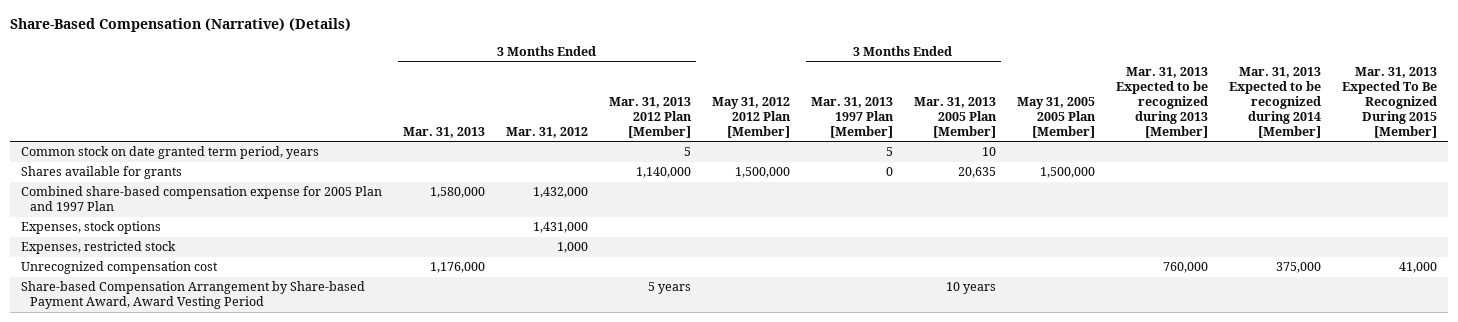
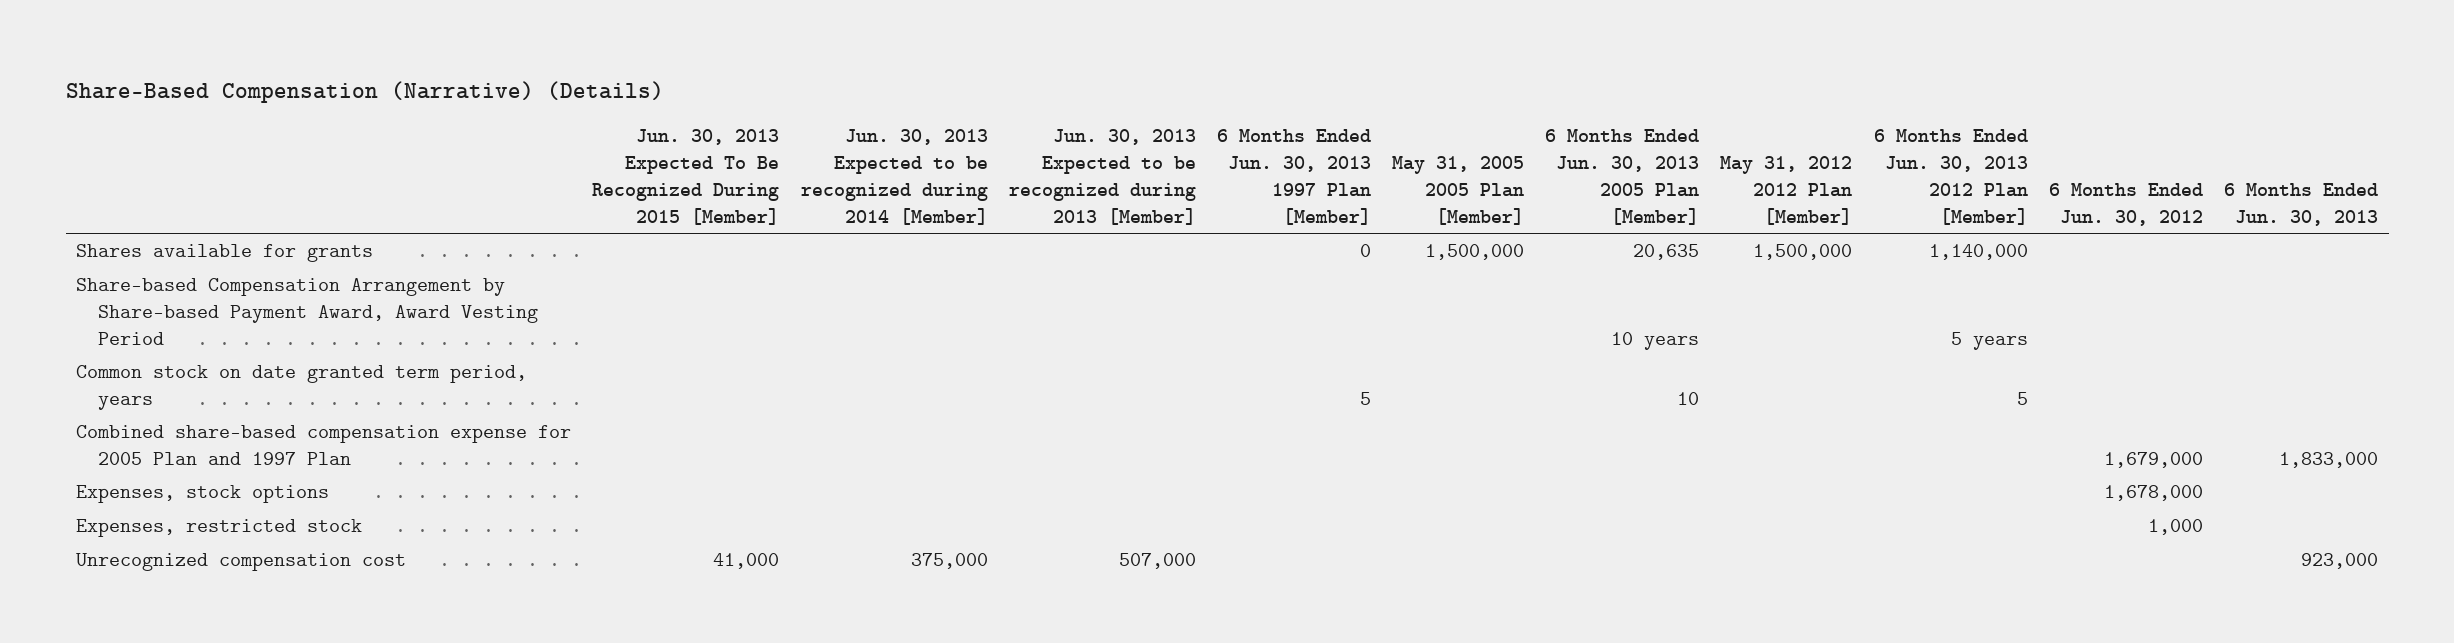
- | 3 Months Ended Mar. 31, 2013 | 3 Months Ended Mar. 31, 2012 | 3 Months Ended Mar. 31, 2013 2012 Plan [Member] | May 31, 2012 2012 Plan [Member] | 3 Months Ended Mar. 31, 2013 1997 Plan [Member] | 3 Months Ended Mar. 31, 2013 2005 Plan [Member] | May 31, 2005 2005 Plan [Member] | Mar. 31, 2013 Expected to be recognized during 2013 [Member] | Mar. 31, 2013 Expected to be recognized during 2014 [Member] | Mar. 31, 2013 Expected To Be Recognized During 2015 [Member]
+ | Jun. 30, 2013 Expected To Be Recognized During 2015 [Member] | Jun. 30, 2013 Expected to be recognized during 2014 [Member] | Jun. 30, 2013 Expected to be recognized during 2013 [Member] | 6 Months Ended Jun. 30, 2013 1997 Plan [Member] | May 31, 2005 2005 Plan [Member] | 6 Months Ended Jun. 30, 2013 2005 Plan [Member] | May 31, 2012 2012 Plan [Member] | 6 Months Ended Jun. 30, 2013 2012 Plan [Member] | 6 Months Ended Jun. 30, 2012 | 6 Months Ended Jun. 30, 2013
moved up: Share-based Compensation Arrangement by Share-based Payment Award, Award Vesting Period | | | | | | 10 years | | 5 years | |
moved down: Common stock on date granted term period, years | | | | 5 | | 10 | | 5 | |

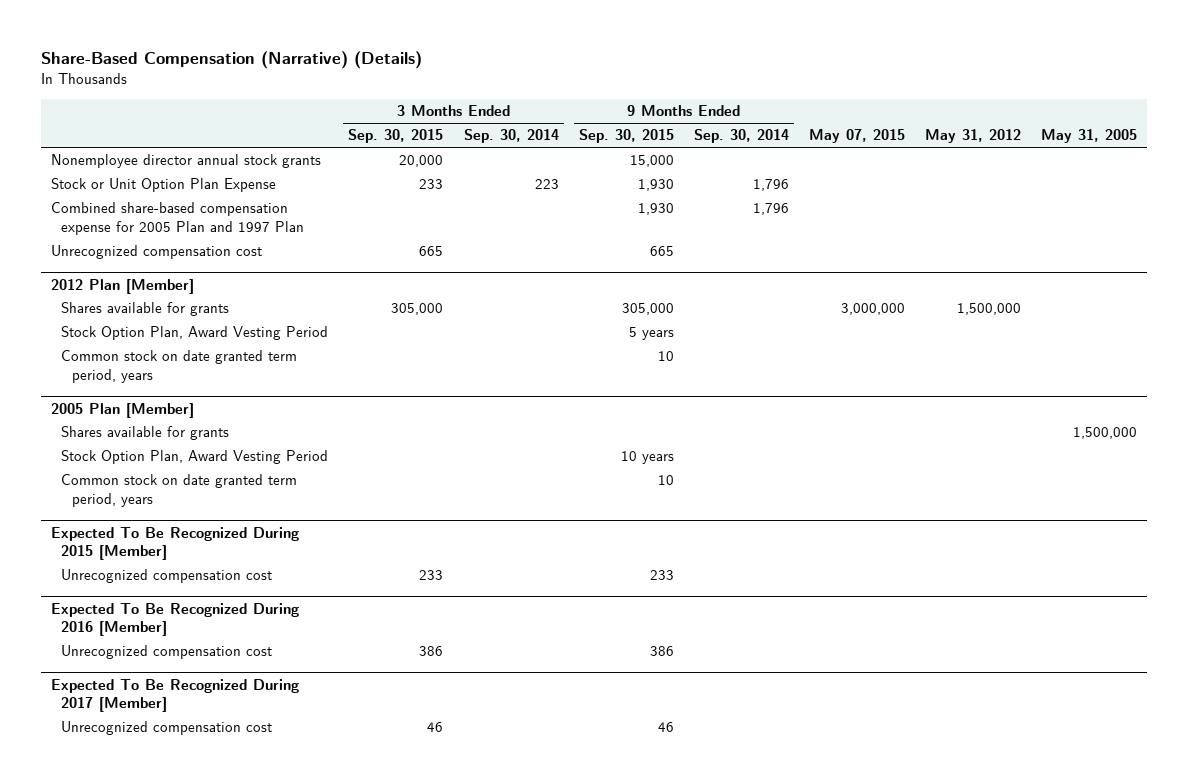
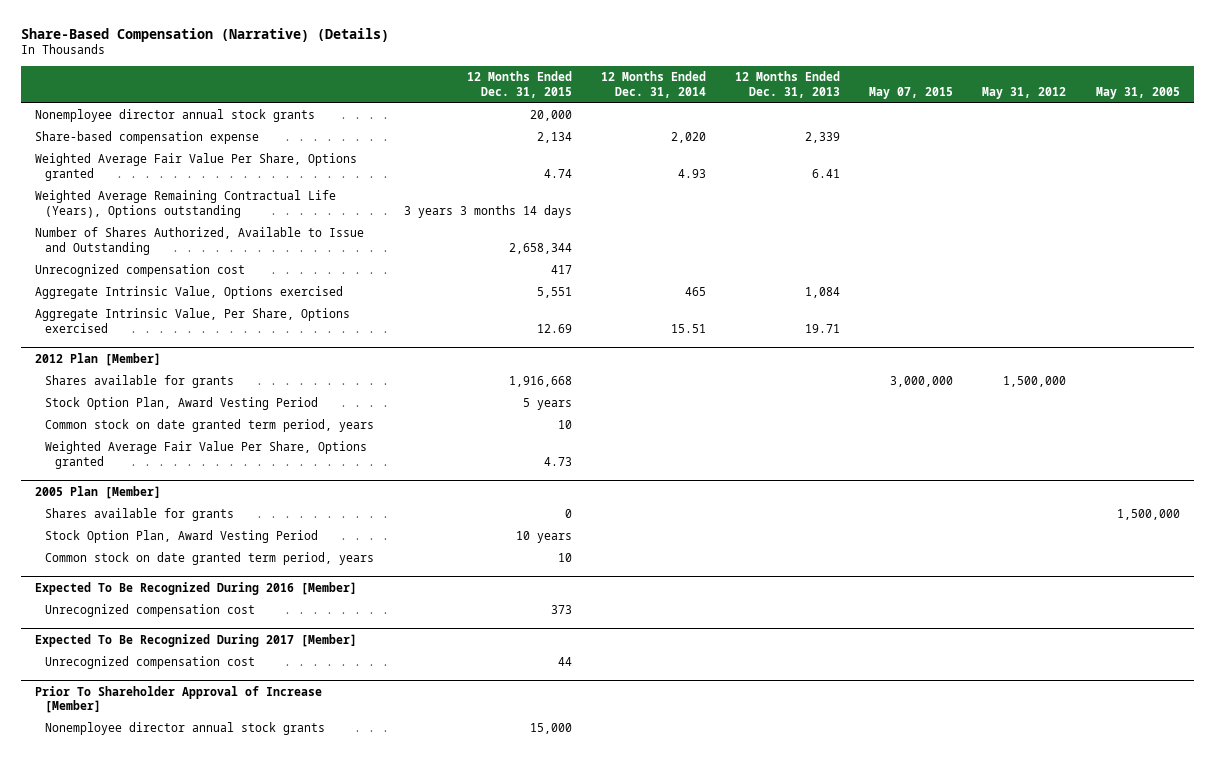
- | 3 Months Ended Sep. 30, 2015 | 3 Months Ended Sep. 30, 2014 | 9 Months Ended Sep. 30, 2015 | 9 Months Ended Sep. 30, 2014 | May 07, 2015 | May 31, 2012 | May 31, 2005
+ | 12 Months Ended Dec. 31, 2015 | 12 Months Ended Dec. 31, 2014 | 12 Months Ended Dec. 31, 2013 | May 07, 2015 | May 31, 2012 | May 31, 2005
- Stock or Unit Option Plan Expense | 233 | 223 | 1,930 | 1,796 | | |
- Combined share-based compensation expense for 2005 Plan and 1997 Plan | | | 1,930 | 1,796 | | |
+ Share-based compensation expense | 2,134 | 2,020 | 2,339 | | |
+ Weighted Average Fair Value Per Share, Options granted | 4.74 | 4.93 | 6.41 | | |
+ Weighted Average Remaining Contractual Life (Years), Options outstanding | 3 years 3 months 14 days | | | | |
+ Number of Shares Authorized, Available to Issue and Outstanding | 2,658,344 | | | | |
+ Aggregate Intrinsic Value, Options exercised | 5,551 | 465 | 1,084 | | |
+ Aggregate Intrinsic Value, Per Share, Options exercised | 12.69 | 15.51 | 19.71 | | |
@ 2012 Plan [Member]
+ Weighted Average Fair Value Per Share, Options granted | 4.73 | | | | |
- Expected To Be Recognized During 2015 [Member]
- Unrecognized compensation cost | 233 | | 233 | | | |
+ Prior To Shareholder Approval of Increase [Member]
+ Nonemployee director annual stock grants | 15,000 | | | | |

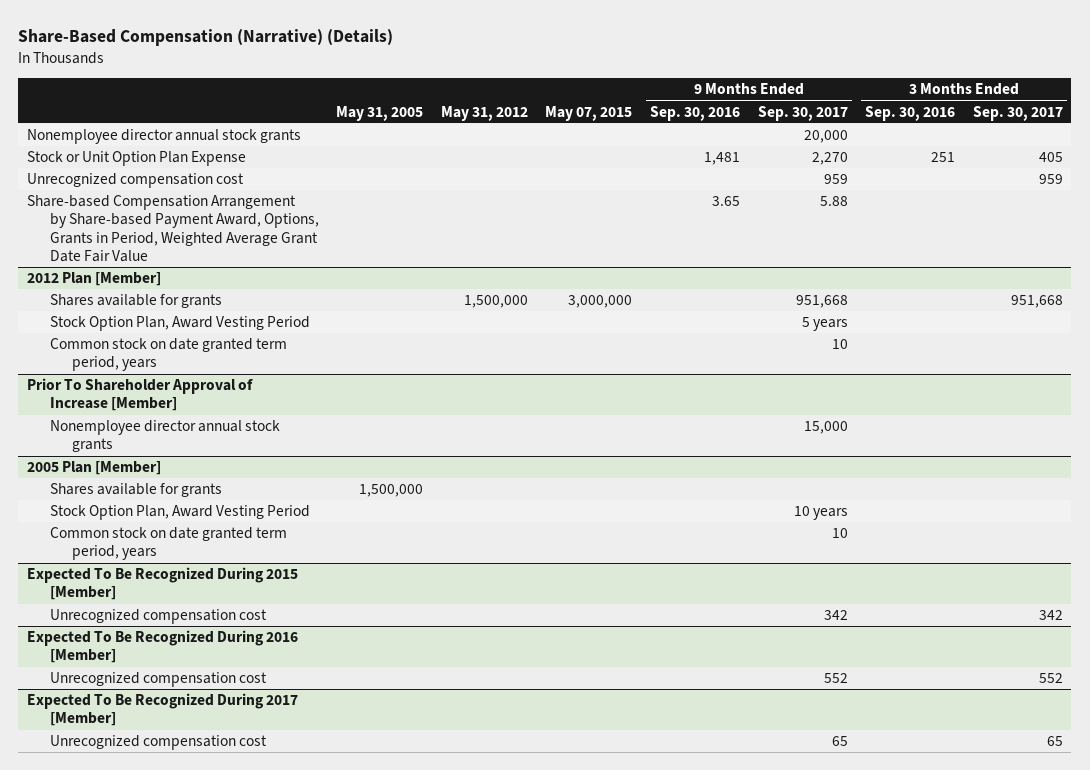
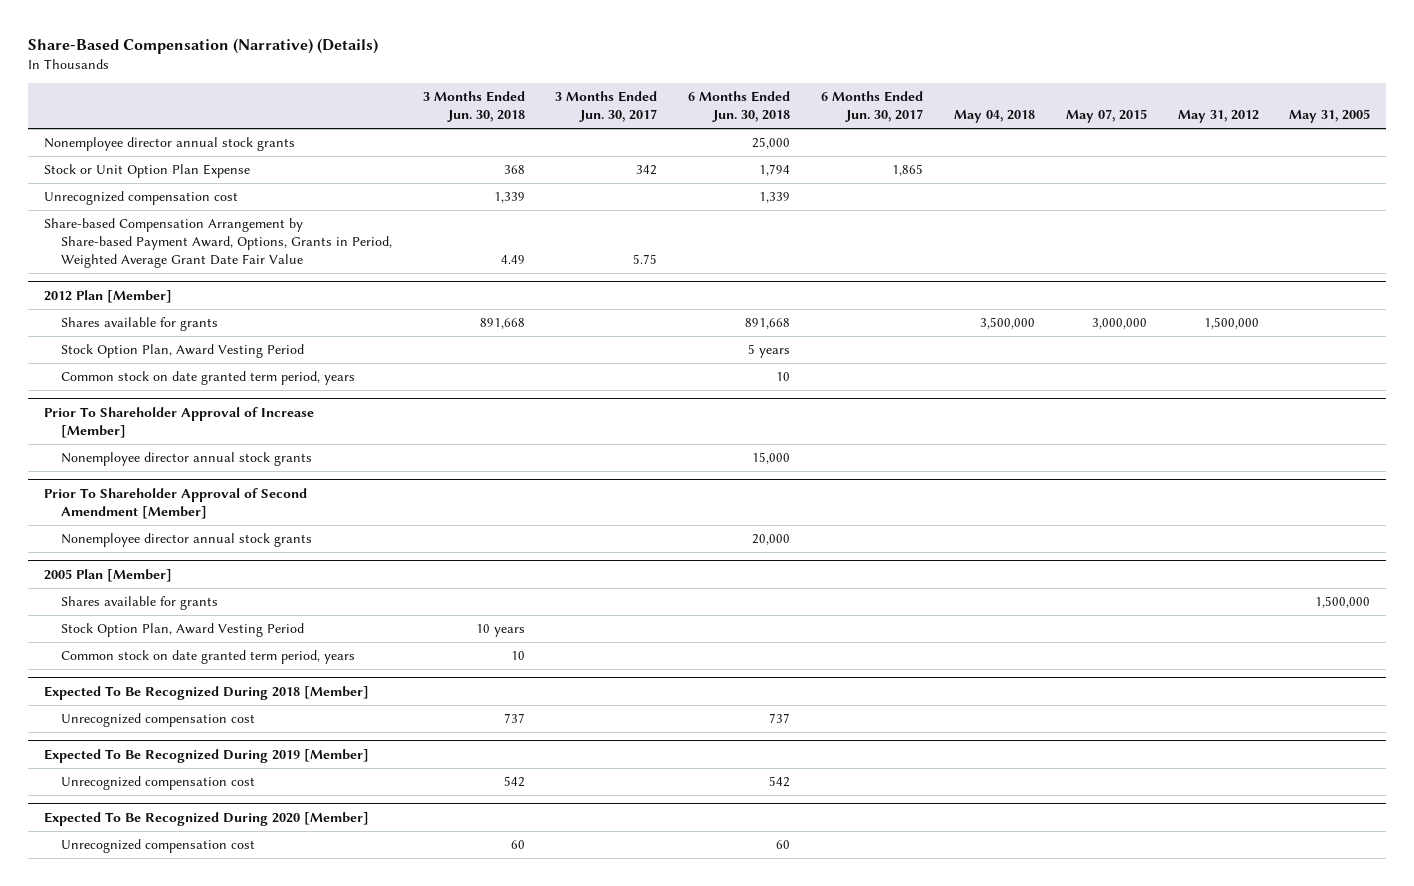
- | May 31, 2005 | May 31, 2012 | May 07, 2015 | 9 Months Ended Sep. 30, 2016 | 9 Months Ended Sep. 30, 2017 | 3 Months Ended Sep. 30, 2016 | 3 Months Ended Sep. 30, 2017
+ | 3 Months Ended Jun. 30, 2018 | 3 Months Ended Jun. 30, 2017 | 6 Months Ended Jun. 30, 2018 | 6 Months Ended Jun. 30, 2017 | May 04, 2018 | May 07, 2015 | May 31, 2012 | May 31, 2005
+ Prior To Shareholder Approval of Second Amendment [Member]
+ Nonemployee director annual stock grants | | | 20,000 | | | | |
- Expected To Be Recognized During 2015 [Member]
+ Expected To Be Recognized During 2018 [Member]
- Expected To Be Recognized During 2016 [Member]
+ Expected To Be Recognized During 2019 [Member]
- Expected To Be Recognized During 2017 [Member]
+ Expected To Be Recognized During 2020 [Member]

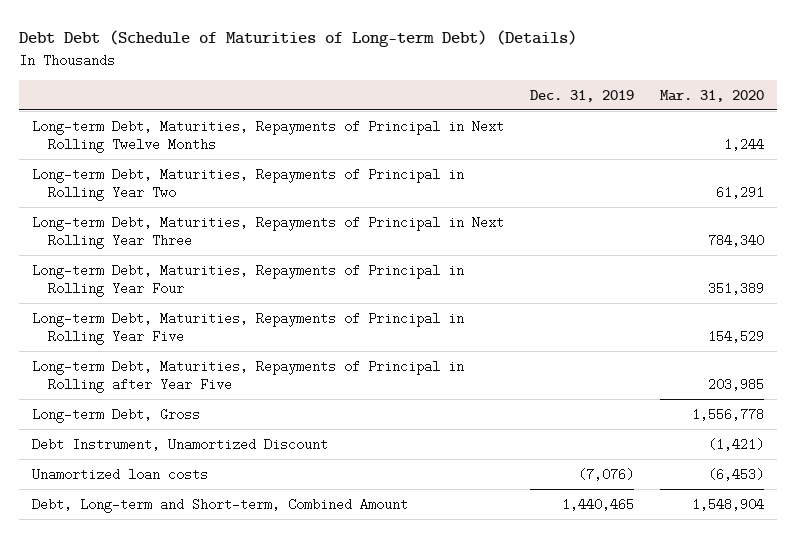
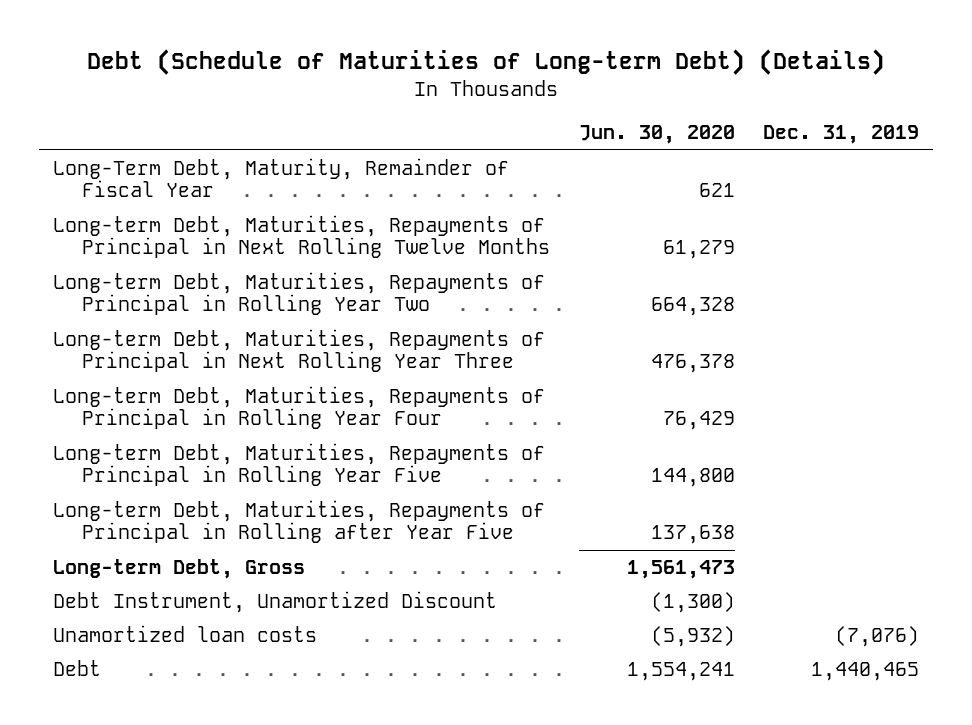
- Debt Debt (Schedule of Maturities of Long-term Debt) (Details)
+ Debt (Schedule of Maturities of Long-term Debt) (Details)
- | Dec. 31, 2019 | Mar. 31, 2020
+ | Jun. 30, 2020 | Dec. 31, 2019
+ Long-Term Debt, Maturity, Remainder of Fiscal Year | 621 |
- Debt, Long-term and Short-term, Combined Amount | 1,440,465 | 1,548,904
+ Debt | 1,554,241 | 1,440,465

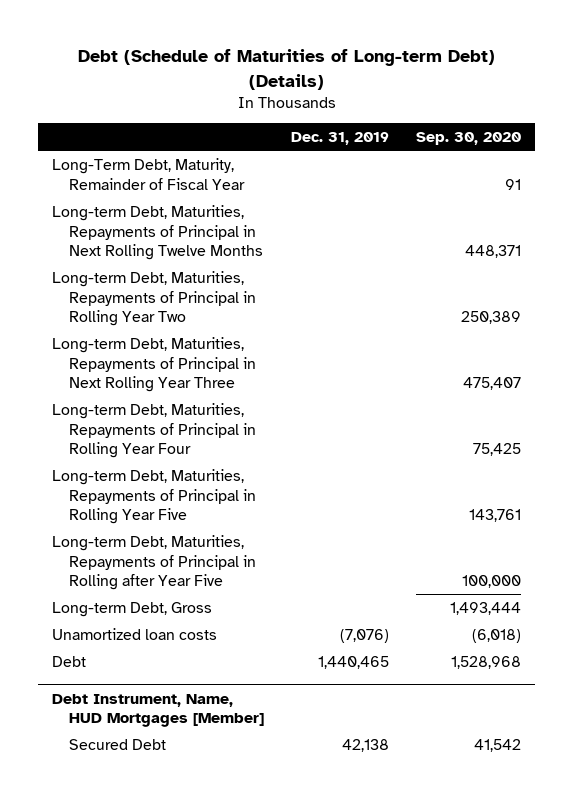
- | Jun. 30, 2020 | Dec. 31, 2019
+ | Dec. 31, 2019 | Sep. 30, 2020
- Debt Instrument, Unamortized Discount | (1,300) |
+ Debt Instrument, Name, HUD Mortgages [Member]
+ Secured Debt | 42,138 | 41,542

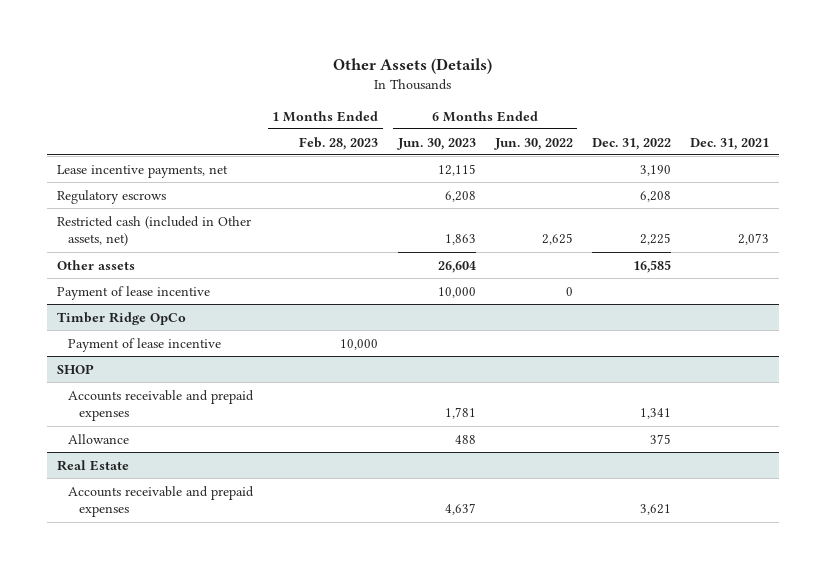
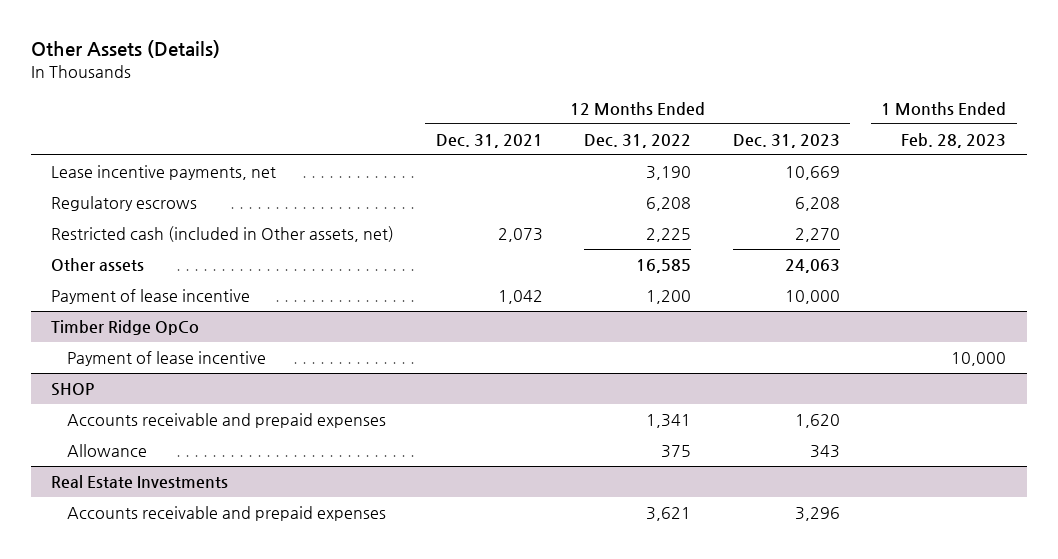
- | 1 Months Ended Feb. 28, 2023 | 6 Months Ended Jun. 30, 2023 | 6 Months Ended Jun. 30, 2022 | Dec. 31, 2022 | Dec. 31, 2021
+ | 12 Months Ended Dec. 31, 2021 | 12 Months Ended Dec. 31, 2022 | 12 Months Ended Dec. 31, 2023 | 1 Months Ended Feb. 28, 2023
- Real Estate
+ Real Estate Investments

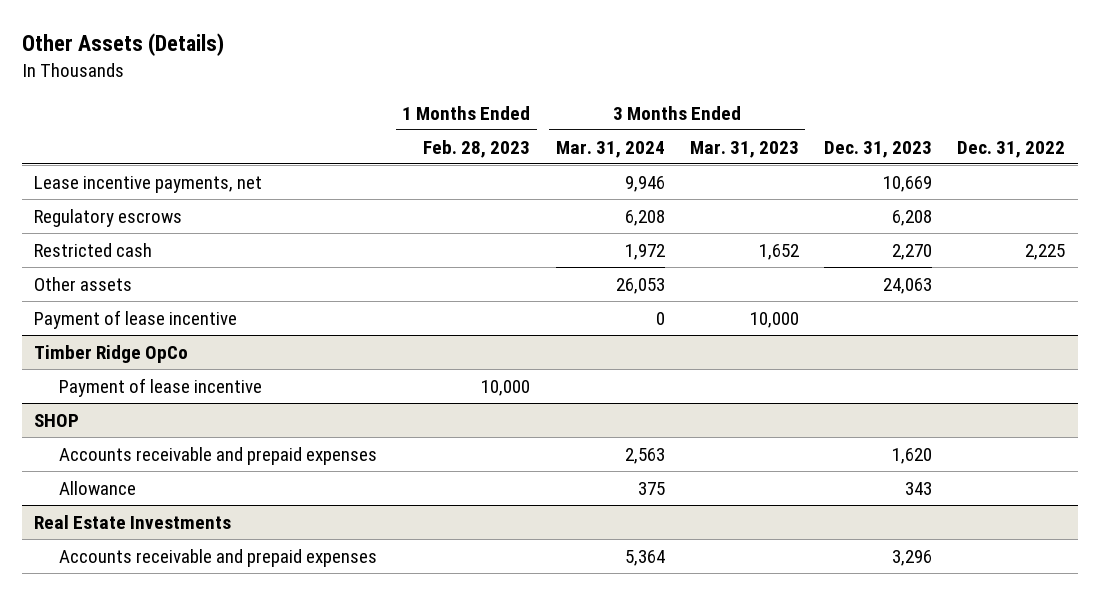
- | 12 Months Ended Dec. 31, 2021 | 12 Months Ended Dec. 31, 2022 | 12 Months Ended Dec. 31, 2023 | 1 Months Ended Feb. 28, 2023
+ | 1 Months Ended Feb. 28, 2023 | 3 Months Ended Mar. 31, 2024 | 3 Months Ended Mar. 31, 2023 | Dec. 31, 2023 | Dec. 31, 2022
- Restricted cash (included in Other assets, net) | 2,073 | 2,225 | 2,270 |
+ Restricted cash | | 1,972 | 1,652 | 2,270 | 2,225

